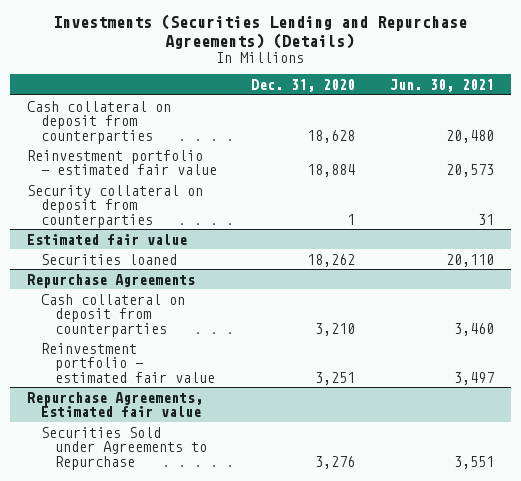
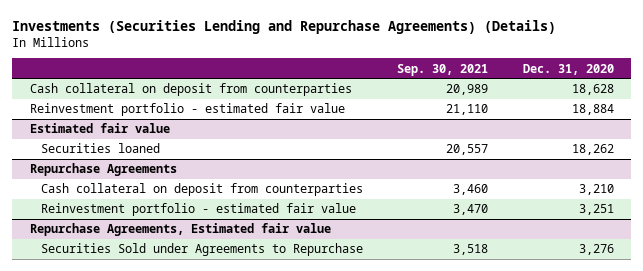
- | Dec. 31, 2020 | Jun. 30, 2021
+ | Sep. 30, 2021 | Dec. 31, 2020
- Security collateral on deposit from counterparties | 1 | 31

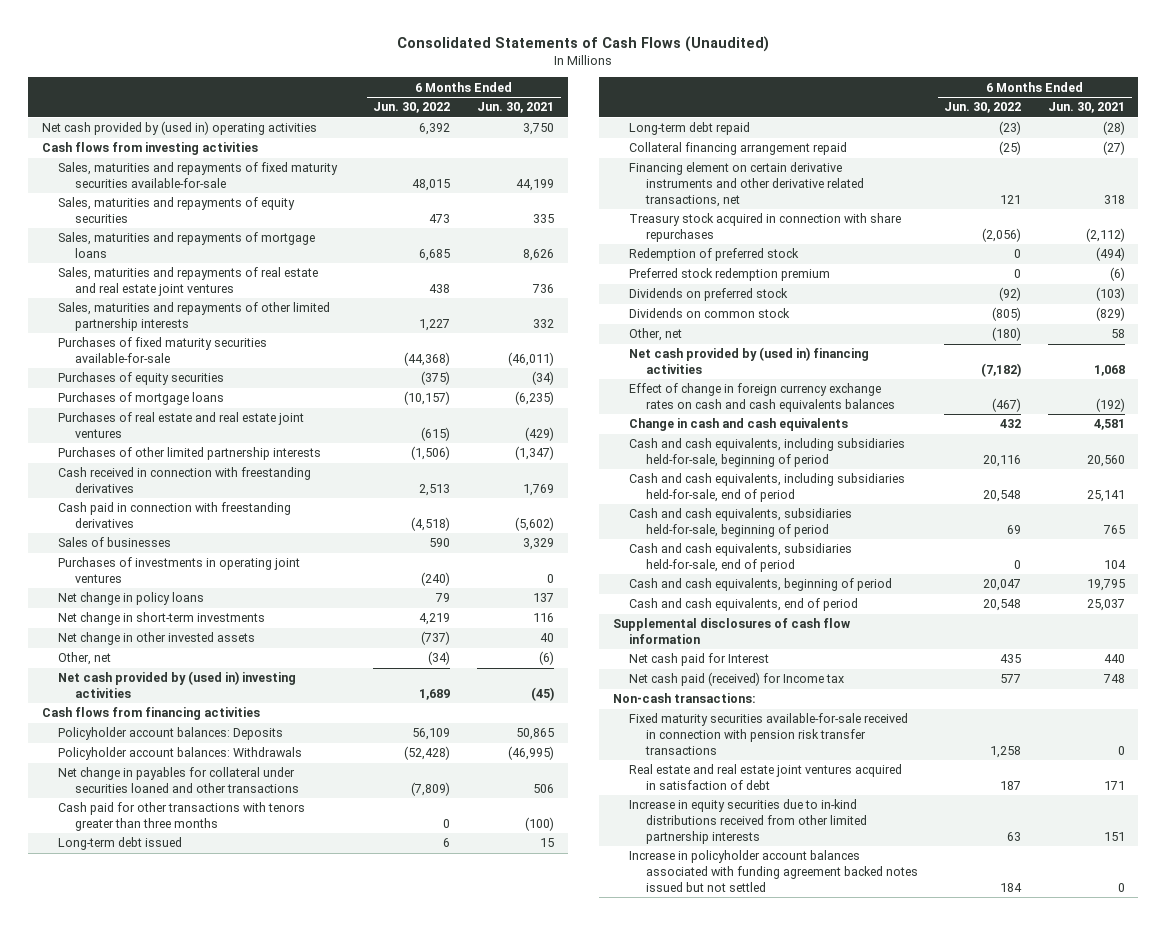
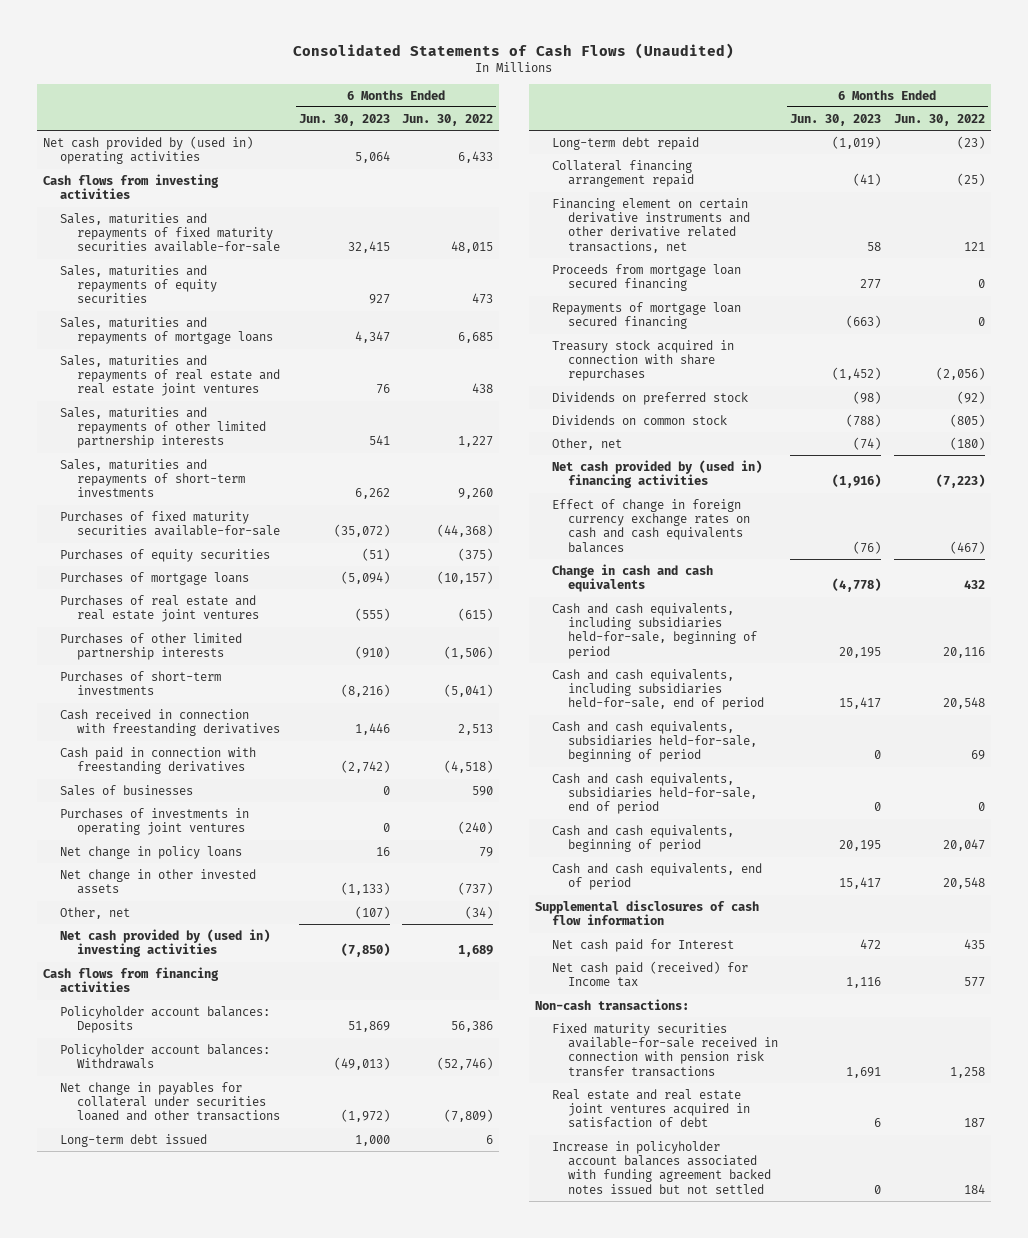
- | 6 Months Ended Jun. 30, 2022 | 6 Months Ended Jun. 30, 2021
+ | 6 Months Ended Jun. 30, 2023 | 6 Months Ended Jun. 30, 2022
- Net cash provided by (used in) operating activities | 6,392 | 3,750
+ Net cash provided by (used in) operating activities | 5,064 | 6,433
+ Sales, maturities and repayments of short-term investments | 6,262 | 9,260
+ Purchases of short-term investments | (8,216) | (5,041)
- Net change in short-term investments | 4,219 | 116
- Policyholder account balances: Deposits | 56,109 | 50,865
- Policyholder account balances: Withdrawals | (52,428) | (46,995)
+ Policyholder account balances: Deposits | 51,869 | 56,386
+ Policyholder account balances: Withdrawals | (49,013) | (52,746)
- Cash paid for other transactions with tenors greater than three months | 0 | (100)
+ Proceeds from mortgage loan secured financing | 277 | 0
+ Repayments of mortgage loan secured financing | (663) | 0
- Redemption of preferred stock | 0 | (494)
- Preferred stock redemption premium | 0 | (6)
- Net cash provided by (used in) financing activities | (7,182) | 1,068
+ Net cash provided by (used in) financing activities | (1,916) | (7,223)
- Increase in equity securities due to in-kind distributions received from other limited partnership interests | 63 | 151

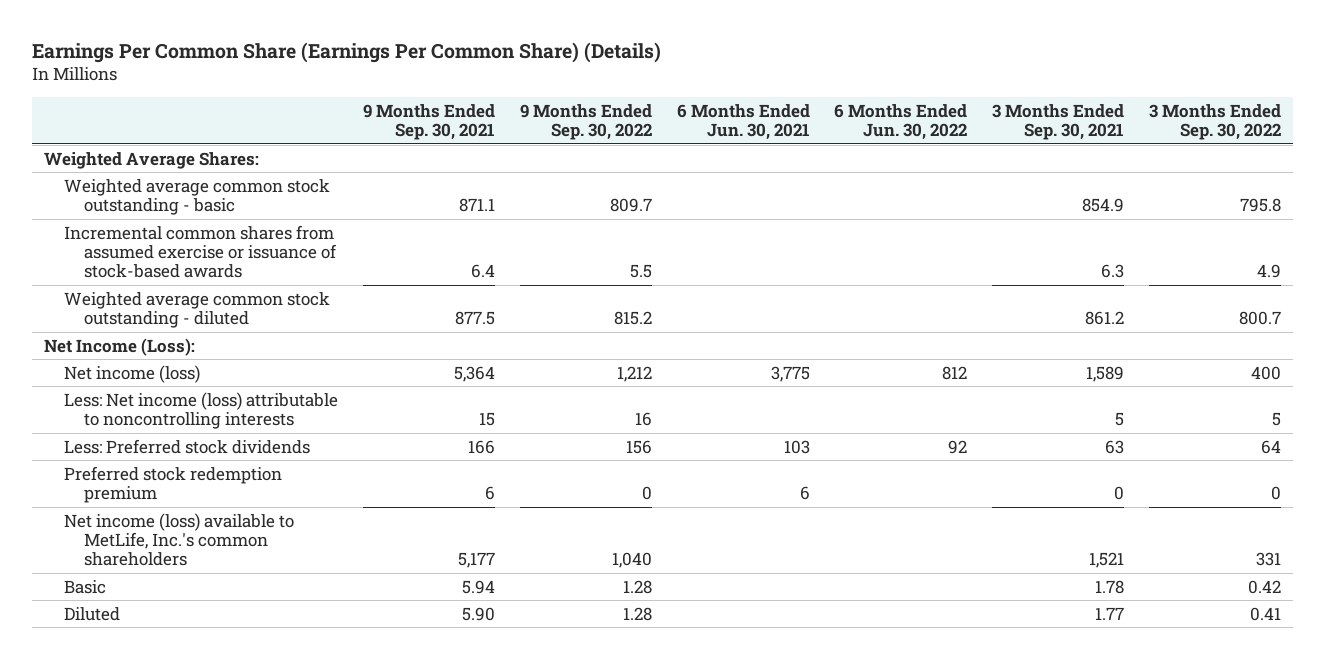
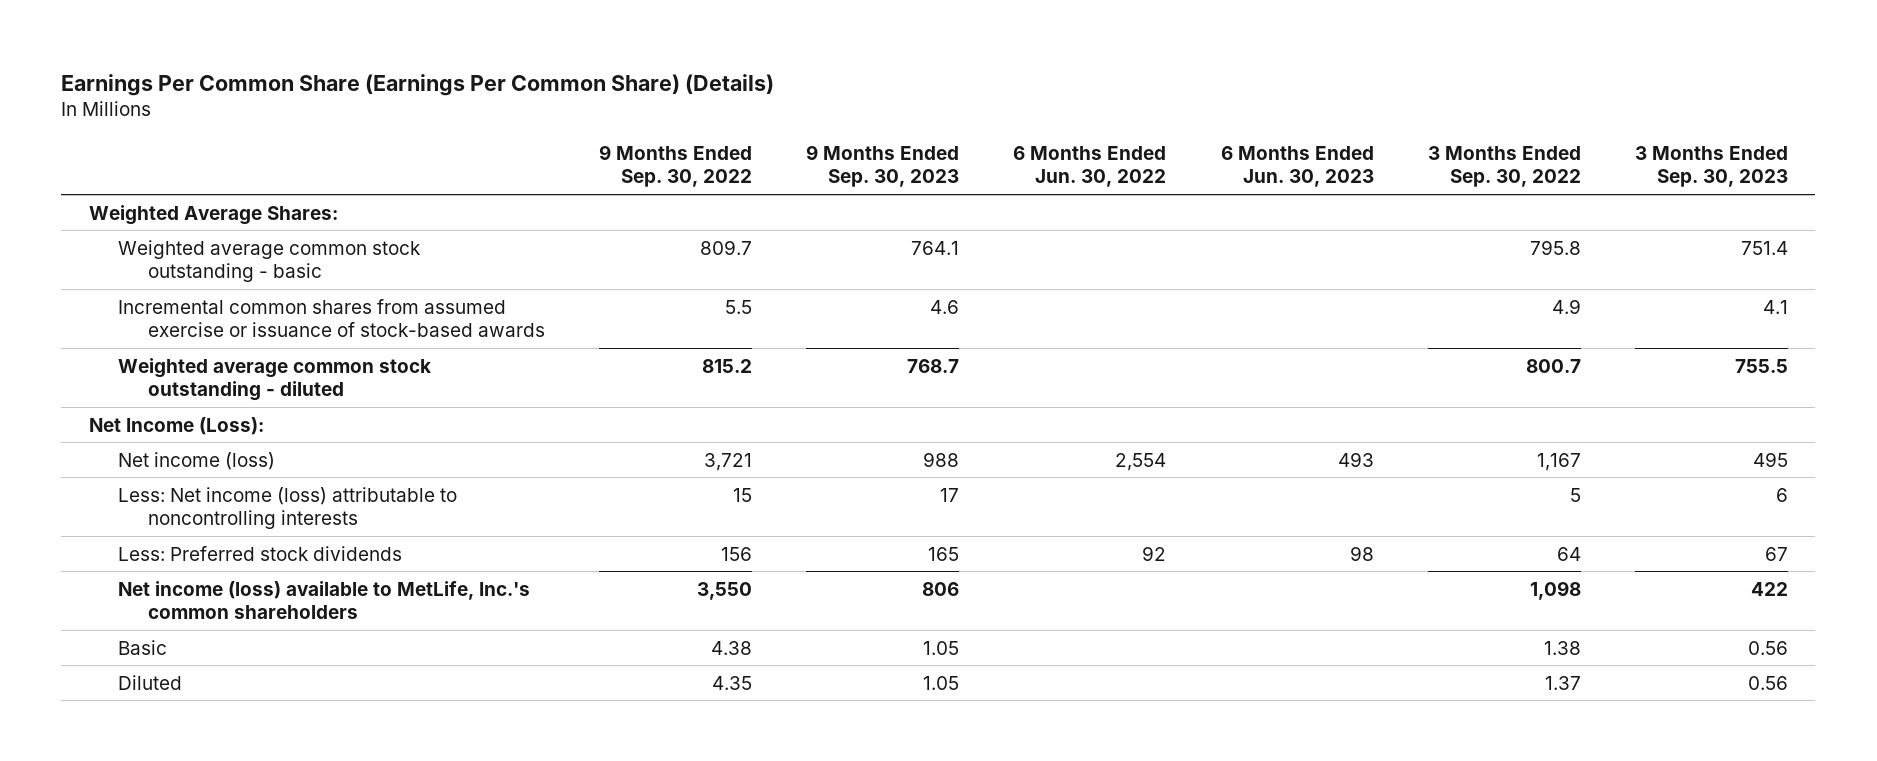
- | 9 Months Ended Sep. 30, 2021 | 9 Months Ended Sep. 30, 2022 | 6 Months Ended Jun. 30, 2021 | 6 Months Ended Jun. 30, 2022 | 3 Months Ended Sep. 30, 2021 | 3 Months Ended Sep. 30, 2022
+ | 9 Months Ended Sep. 30, 2022 | 9 Months Ended Sep. 30, 2023 | 6 Months Ended Jun. 30, 2022 | 6 Months Ended Jun. 30, 2023 | 3 Months Ended Sep. 30, 2022 | 3 Months Ended Sep. 30, 2023
- Net income (loss) | 5,364 | 1,212 | 3,775 | 812 | 1,589 | 400
- Less: Net income (loss) attributable to noncontrolling interests | 15 | 16 | | | 5 | 5
+ Net income (loss) | 3,721 | 988 | 2,554 | 493 | 1,167 | 495
+ Less: Net income (loss) attributable to noncontrolling interests | 15 | 17 | | | 5 | 6
- Preferred stock redemption premium | 6 | 0 | 6 | | 0 | 0
- Net income (loss) available to MetLife, Inc.'s common shareholders | 5,177 | 1,040 | | | 1,521 | 331
- Basic | 5.94 | 1.28 | | | 1.78 | 0.42
- Diluted | 5.90 | 1.28 | | | 1.77 | 0.41
+ Net income (loss) available to MetLife, Inc.'s common shareholders | 3,550 | 806 | | | 1,098 | 422
+ Basic | 4.38 | 1.05 | | | 1.38 | 0.56
+ Diluted | 4.35 | 1.05 | | | 1.37 | 0.56

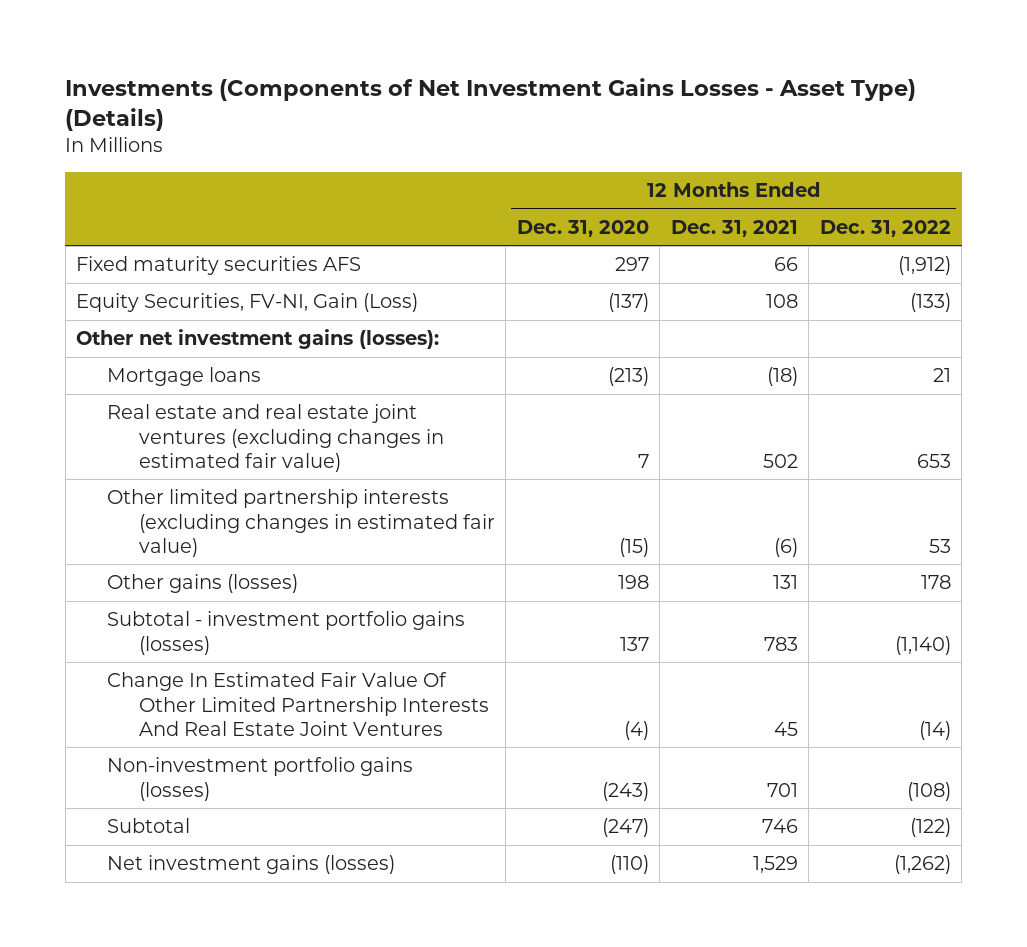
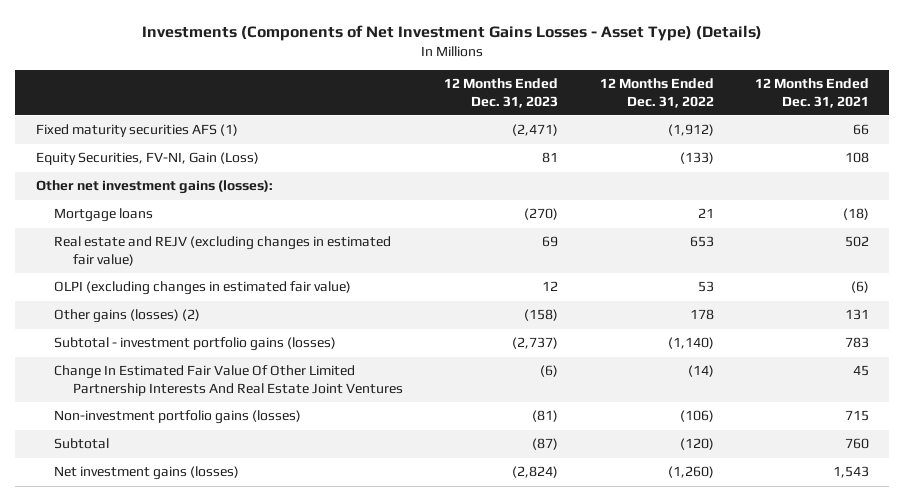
- | 12 Months Ended Dec. 31, 2020 | 12 Months Ended Dec. 31, 2021 | 12 Months Ended Dec. 31, 2022
+ | 12 Months Ended Dec. 31, 2023 | 12 Months Ended Dec. 31, 2022 | 12 Months Ended Dec. 31, 2021
- Fixed maturity securities AFS | 297 | 66 | (1,912)
+ Fixed maturity securities AFS (1) | (2,471) | (1,912) | 66
- Real estate and real estate joint ventures (excluding changes in estimated fair value) | 7 | 502 | 653
- Other limited partnership interests (excluding changes in estimated fair value) | (15) | (6) | 53
- Other gains (losses) | 198 | 131 | 178
+ Real estate and REJV (excluding changes in estimated fair value) | 69 | 653 | 502
+ OLPI (excluding changes in estimated fair value) | 12 | 53 | (6)
+ Other gains (losses) (2) | (158) | 178 | 131
- Non-investment portfolio gains (losses) | (243) | 701 | (108)
- Subtotal | (247) | 746 | (122)
- Net investment gains (losses) | (110) | 1,529 | (1,262)
+ Non-investment portfolio gains (losses) | (81) | (106) | 715
+ Subtotal | (87) | (120) | 760
+ Net investment gains (losses) | (2,824) | (1,260) | 1,543

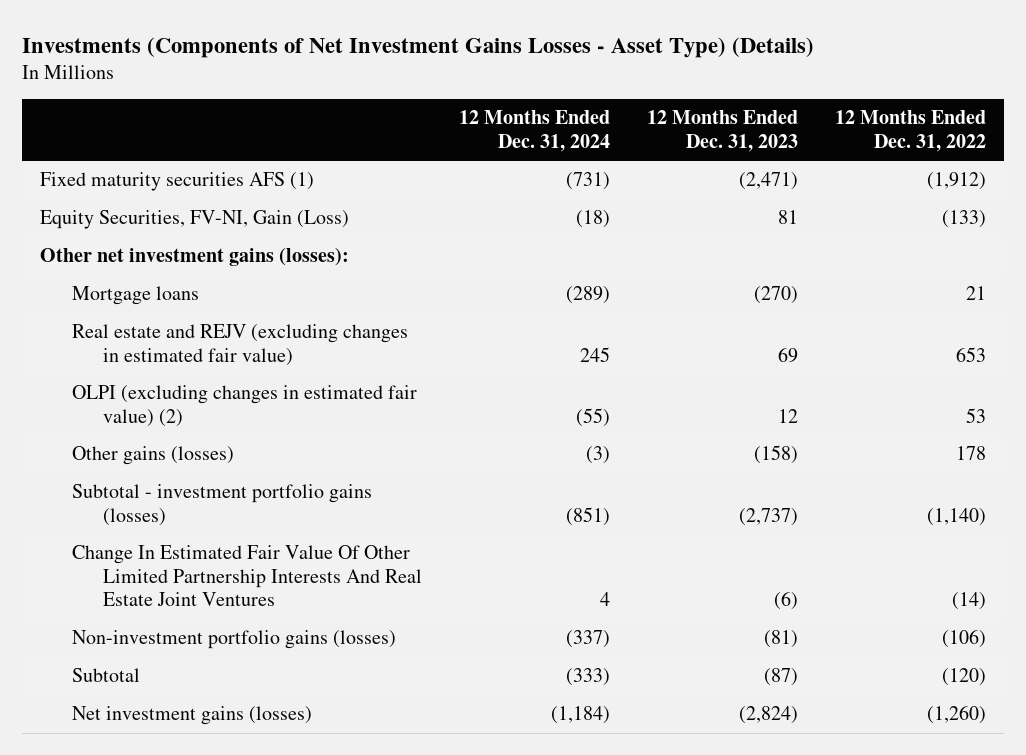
- | 12 Months Ended Dec. 31, 2023 | 12 Months Ended Dec. 31, 2022 | 12 Months Ended Dec. 31, 2021
+ | 12 Months Ended Dec. 31, 2024 | 12 Months Ended Dec. 31, 2023 | 12 Months Ended Dec. 31, 2022
- OLPI (excluding changes in estimated fair value) | 12 | 53 | (6)
- Other gains (losses) (2) | (158) | 178 | 131
+ OLPI (excluding changes in estimated fair value) (2) | (55) | 12 | 53
+ Other gains (losses) | (3) | (158) | 178

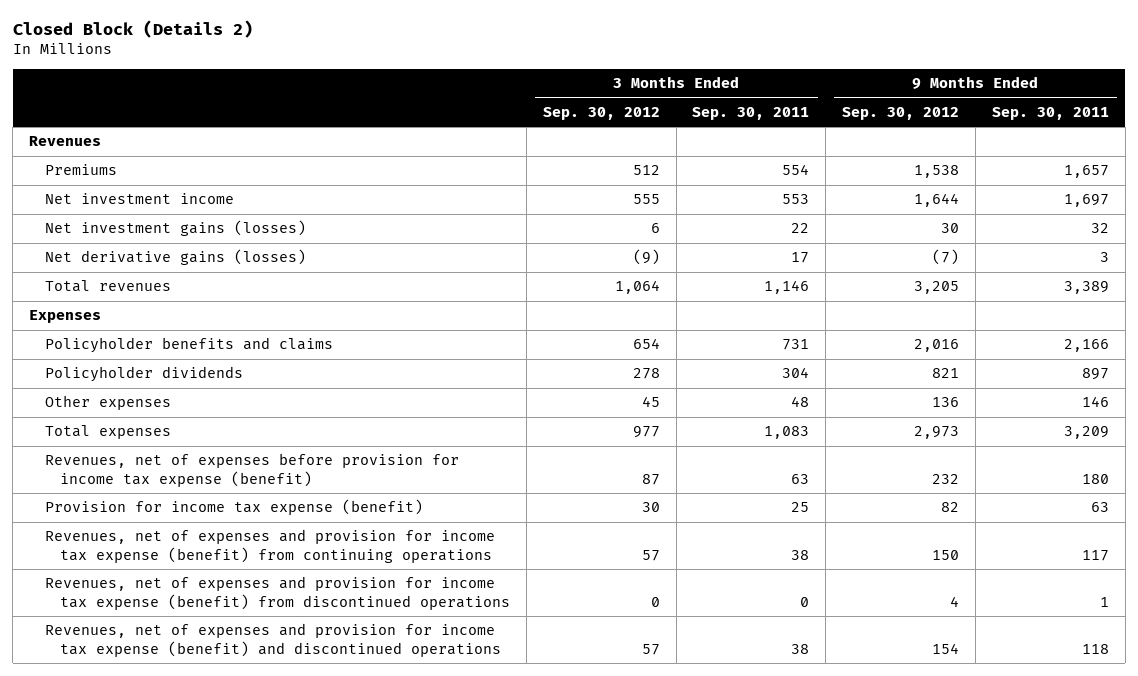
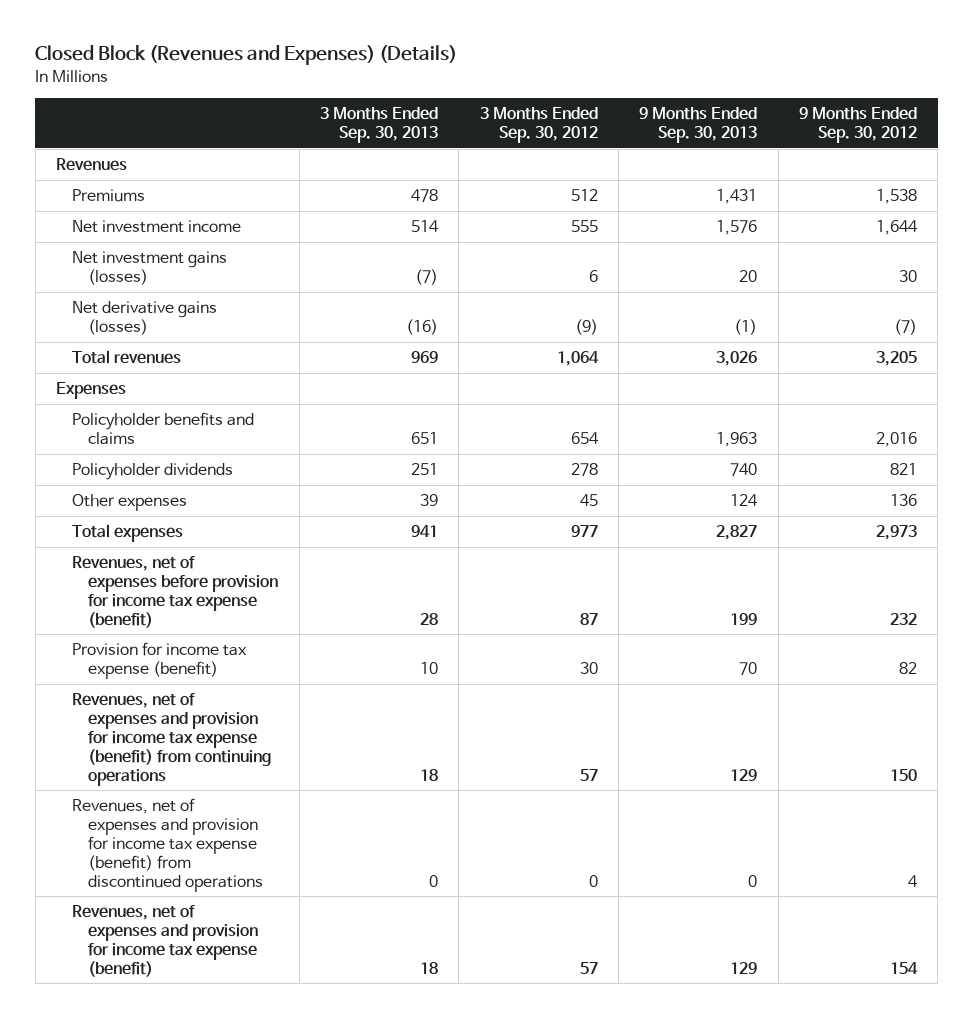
- Closed Block (Details 2)
+ Closed Block (Revenues and Expenses) (Details)
- | 3 Months Ended Sep. 30, 2012 | 3 Months Ended Sep. 30, 2011 | 9 Months Ended Sep. 30, 2012 | 9 Months Ended Sep. 30, 2011
+ | 3 Months Ended Sep. 30, 2013 | 3 Months Ended Sep. 30, 2012 | 9 Months Ended Sep. 30, 2013 | 9 Months Ended Sep. 30, 2012
- Revenues, net of expenses and provision for income tax expense (benefit) and discontinued operations | 57 | 38 | 154 | 118
+ Revenues, net of expenses and provision for income tax expense (benefit) | 18 | 57 | 129 | 154

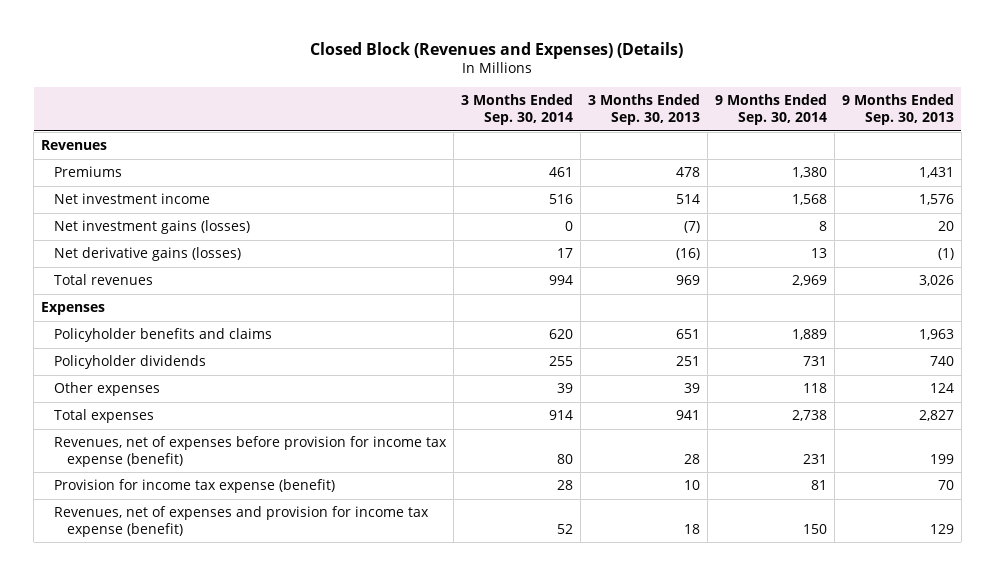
- | 3 Months Ended Sep. 30, 2013 | 3 Months Ended Sep. 30, 2012 | 9 Months Ended Sep. 30, 2013 | 9 Months Ended Sep. 30, 2012
+ | 3 Months Ended Sep. 30, 2014 | 3 Months Ended Sep. 30, 2013 | 9 Months Ended Sep. 30, 2014 | 9 Months Ended Sep. 30, 2013
- Revenues, net of expenses and provision for income tax expense (benefit) from continuing operations | 18 | 57 | 129 | 150
- Revenues, net of expenses and provision for income tax expense (benefit) from discontinued operations | 0 | 0 | 0 | 4

